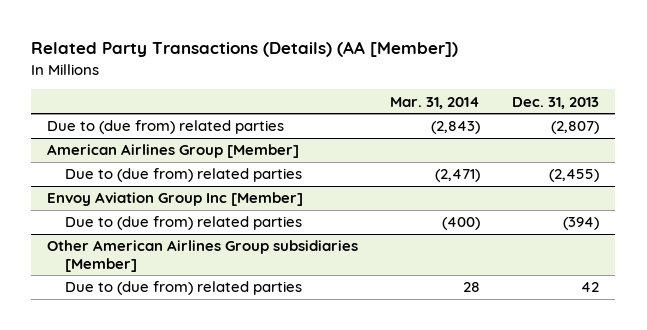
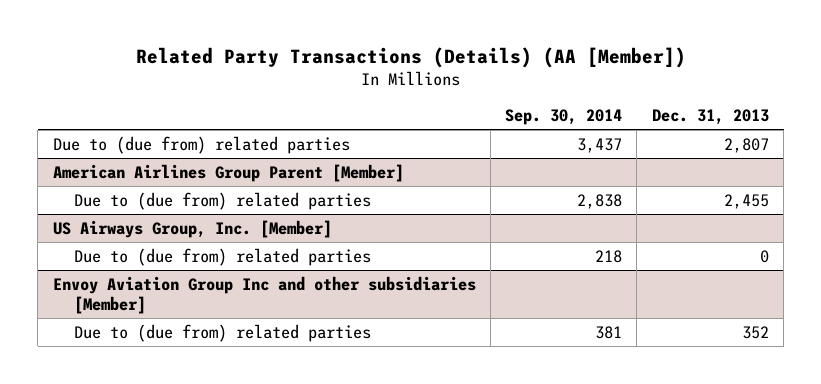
- | Mar. 31, 2014 | Dec. 31, 2013
+ | Sep. 30, 2014 | Dec. 31, 2013
- Due to (due from) related parties | (2,843) | (2,807)
- American Airlines Group [Member]
- Due to (due from) related parties | (2,471) | (2,455)
- Envoy Aviation Group Inc [Member]
- Due to (due from) related parties | (400) | (394)
- Other American Airlines Group subsidiaries [Member]
- Due to (due from) related parties | 28 | 42
+ Due to (due from) related parties | 3,437 | 2,807
+ American Airlines Group Parent [Member]
+ Due to (due from) related parties | 2,838 | 2,455
+ US Airways Group, Inc. [Member]
+ Due to (due from) related parties | 218 | 0
+ Envoy Aviation Group Inc and other subsidiaries [Member]
+ Due to (due from) related parties | 381 | 352

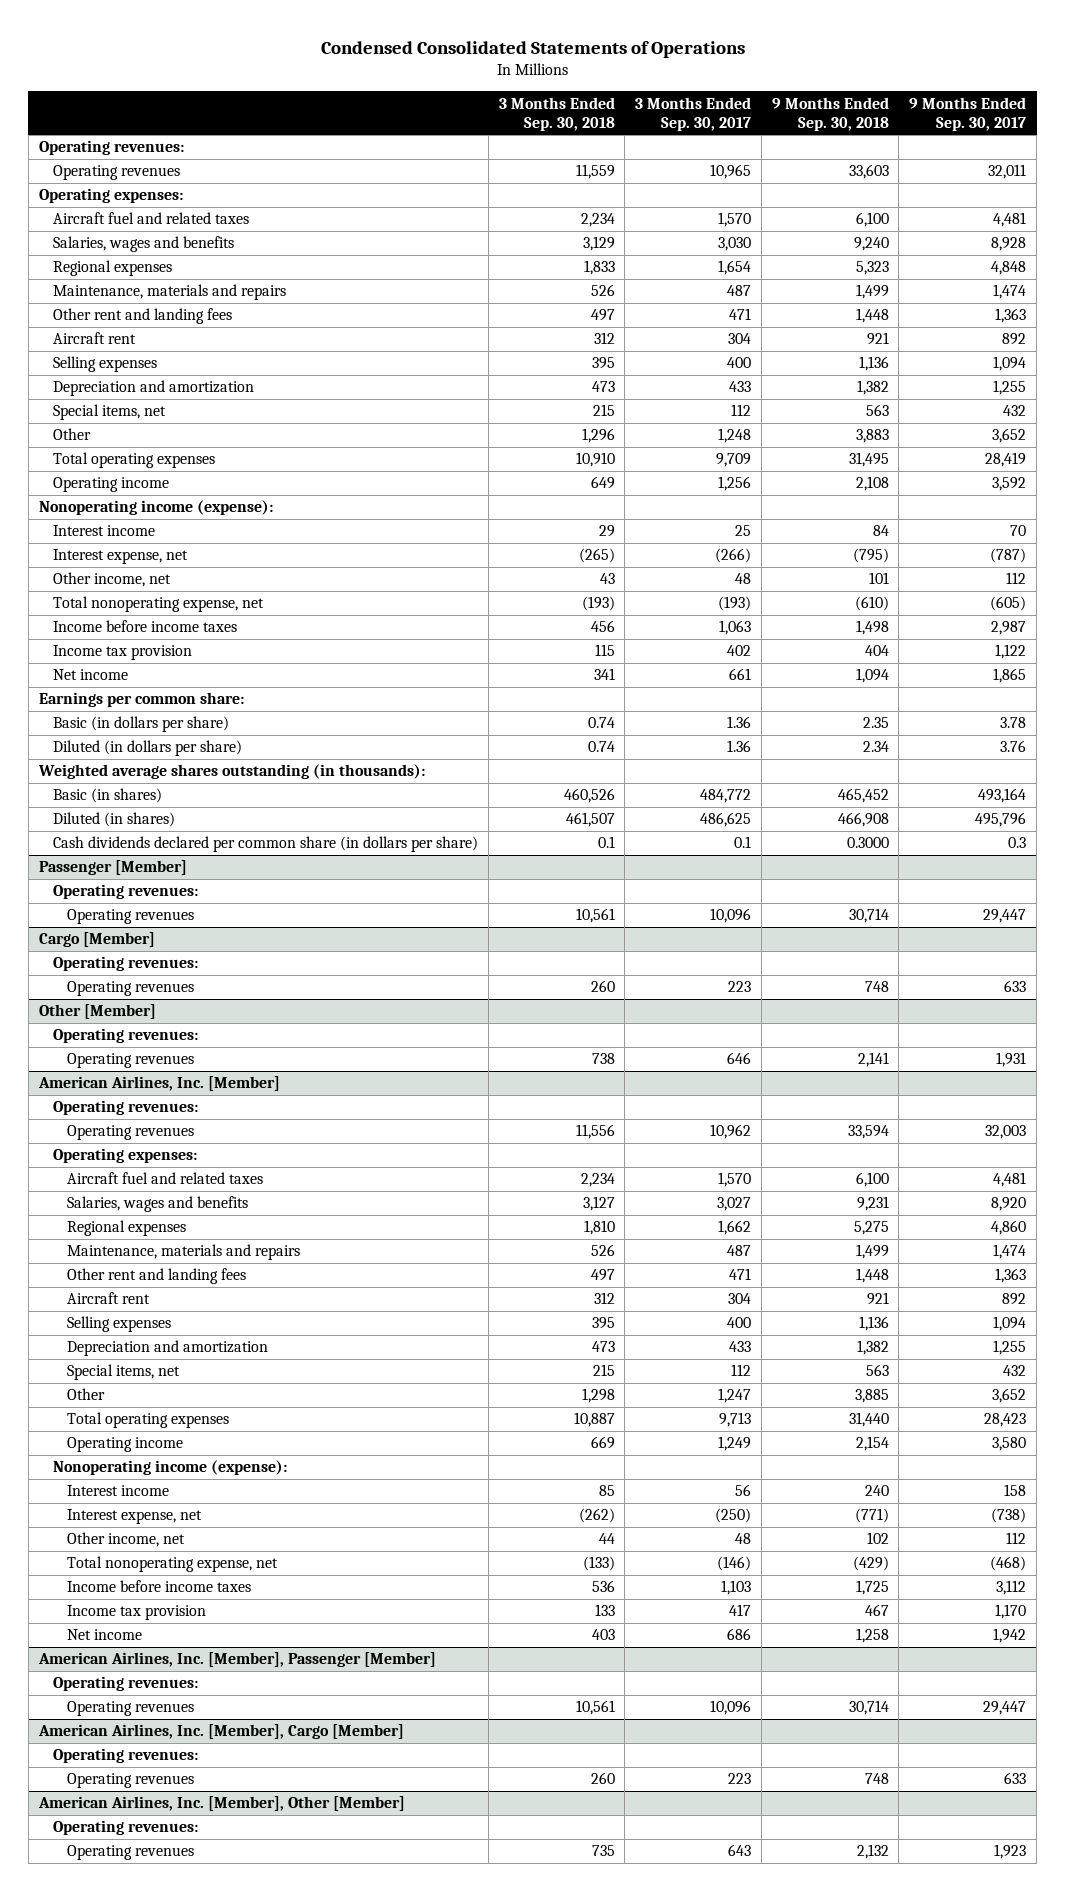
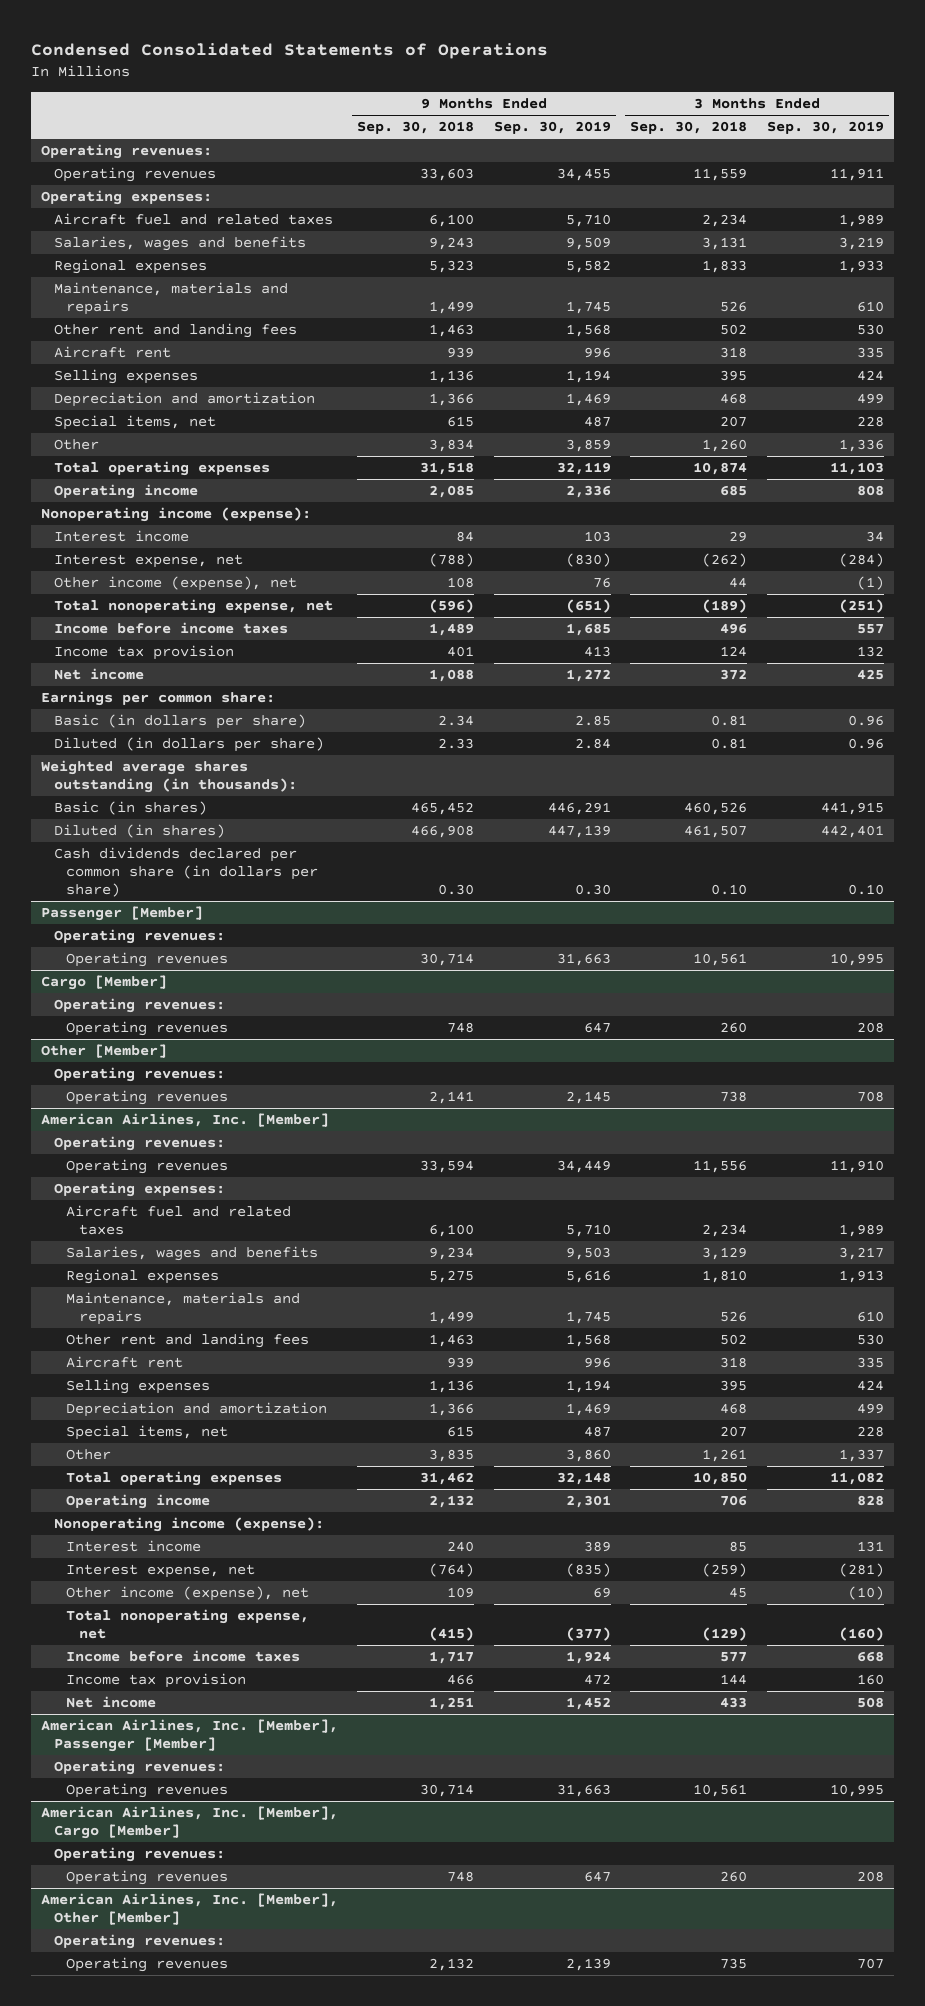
- | 3 Months Ended Sep. 30, 2018 | 3 Months Ended Sep. 30, 2017 | 9 Months Ended Sep. 30, 2018 | 9 Months Ended Sep. 30, 2017
+ | 9 Months Ended Sep. 30, 2018 | 9 Months Ended Sep. 30, 2019 | 3 Months Ended Sep. 30, 2018 | 3 Months Ended Sep. 30, 2019
- Salaries, wages and benefits | 3,129 | 3,030 | 9,240 | 8,928
+ Salaries, wages and benefits | 9,243 | 9,509 | 3,131 | 3,219
- Other rent and landing fees | 497 | 471 | 1,448 | 1,363
- Aircraft rent | 312 | 304 | 921 | 892
+ Other rent and landing fees | 1,463 | 1,568 | 502 | 530
+ Aircraft rent | 939 | 996 | 318 | 335
- Depreciation and amortization | 473 | 433 | 1,382 | 1,255
- Special items, net | 215 | 112 | 563 | 432
- Other | 1,296 | 1,248 | 3,883 | 3,652
- Total operating expenses | 10,910 | 9,709 | 31,495 | 28,419
- Operating income | 649 | 1,256 | 2,108 | 3,592
+ Depreciation and amortization | 1,366 | 1,469 | 468 | 499
+ Special items, net | 615 | 487 | 207 | 228
+ Other | 3,834 | 3,859 | 1,260 | 1,336
+ Total operating expenses | 31,518 | 32,119 | 10,874 | 11,103
+ Operating income | 2,085 | 2,336 | 685 | 808
- Interest expense, net | (265) | (266) | (795) | (787)
- Other income, net | 43 | 48 | 101 | 112
- Total nonoperating expense, net | (193) | (193) | (610) | (605)
- Income before income taxes | 456 | 1,063 | 1,498 | 2,987
- Income tax provision | 115 | 402 | 404 | 1,122
- Net income | 341 | 661 | 1,094 | 1,865
+ Interest expense, net | (788) | (830) | (262) | (284)
+ Other income (expense), net | 108 | 76 | 44 | (1)
+ Total nonoperating expense, net | (596) | (651) | (189) | (251)
+ Income before income taxes | 1,489 | 1,685 | 496 | 557
+ Income tax provision | 401 | 413 | 124 | 132
+ Net income | 1,088 | 1,272 | 372 | 425
- Basic (in dollars per share) | 0.74 | 1.36 | 2.35 | 3.78
- Diluted (in dollars per share) | 0.74 | 1.36 | 2.34 | 3.76
+ Basic (in dollars per share) | 2.34 | 2.85 | 0.81 | 0.96
+ Diluted (in dollars per share) | 2.33 | 2.84 | 0.81 | 0.96
- Cash dividends declared per common share (in dollars per share) | 0.1 | 0.1 | 0.3000 | 0.3
+ Cash dividends declared per common share (in dollars per share) | 0.30 | 0.30 | 0.10 | 0.10
@ American Airlines, Inc. [Member]
- Salaries, wages and benefits | 3,127 | 3,027 | 9,231 | 8,920
+ Salaries, wages and benefits | 9,234 | 9,503 | 3,129 | 3,217
- Other rent and landing fees | 497 | 471 | 1,448 | 1,363
- Aircraft rent | 312 | 304 | 921 | 892
+ Other rent and landing fees | 1,463 | 1,568 | 502 | 530
+ Aircraft rent | 939 | 996 | 318 | 335
- Depreciation and amortization | 473 | 433 | 1,382 | 1,255
- Special items, net | 215 | 112 | 563 | 432
- Other | 1,298 | 1,247 | 3,885 | 3,652
- Total operating expenses | 10,887 | 9,713 | 31,440 | 28,423
- Operating income | 669 | 1,249 | 2,154 | 3,580
+ Depreciation and amortization | 1,366 | 1,469 | 468 | 499
+ Special items, net | 615 | 487 | 207 | 228
+ Other | 3,835 | 3,860 | 1,261 | 1,337
+ Total operating expenses | 31,462 | 32,148 | 10,850 | 11,082
+ Operating income | 2,132 | 2,301 | 706 | 828
- Interest expense, net | (262) | (250) | (771) | (738)
- Other income, net | 44 | 48 | 102 | 112
- Total nonoperating expense, net | (133) | (146) | (429) | (468)
- Income before income taxes | 536 | 1,103 | 1,725 | 3,112
- Income tax provision | 133 | 417 | 467 | 1,170
- Net income | 403 | 686 | 1,258 | 1,942
+ Interest expense, net | (764) | (835) | (259) | (281)
+ Other income (expense), net | 109 | 69 | 45 | (10)
+ Total nonoperating expense, net | (415) | (377) | (129) | (160)
+ Income before income taxes | 1,717 | 1,924 | 577 | 668
+ Income tax provision | 466 | 472 | 144 | 160
+ Net income | 1,251 | 1,452 | 433 | 508

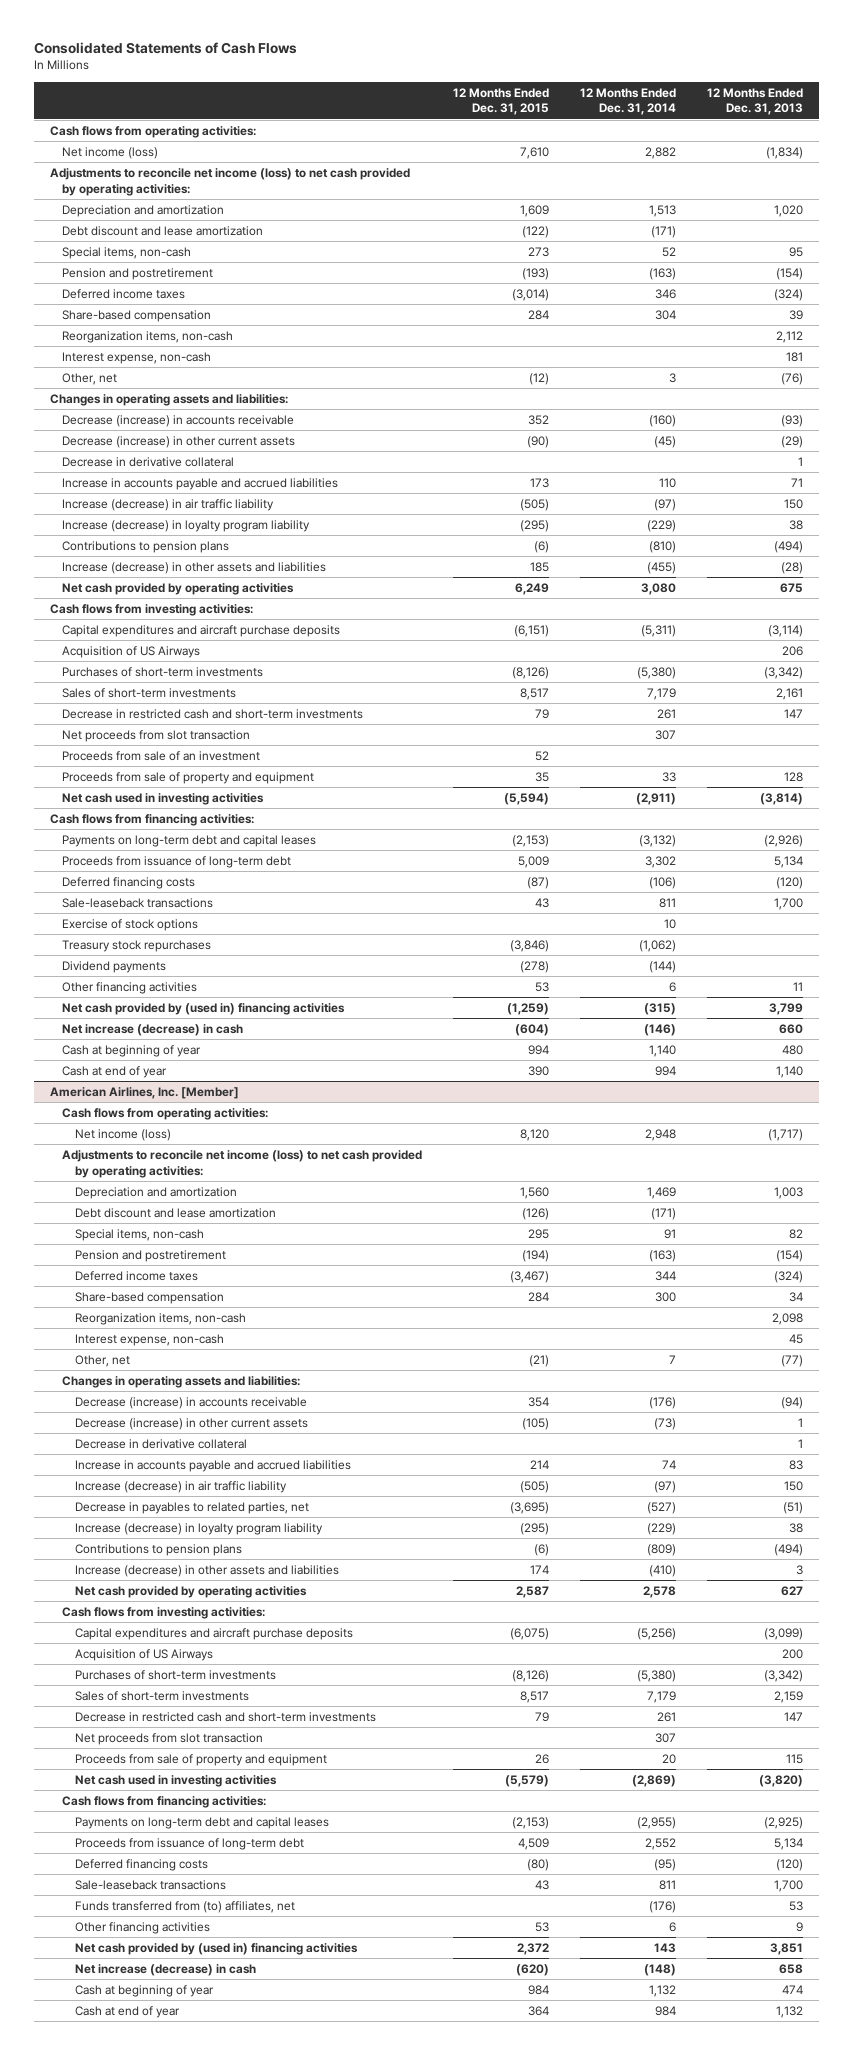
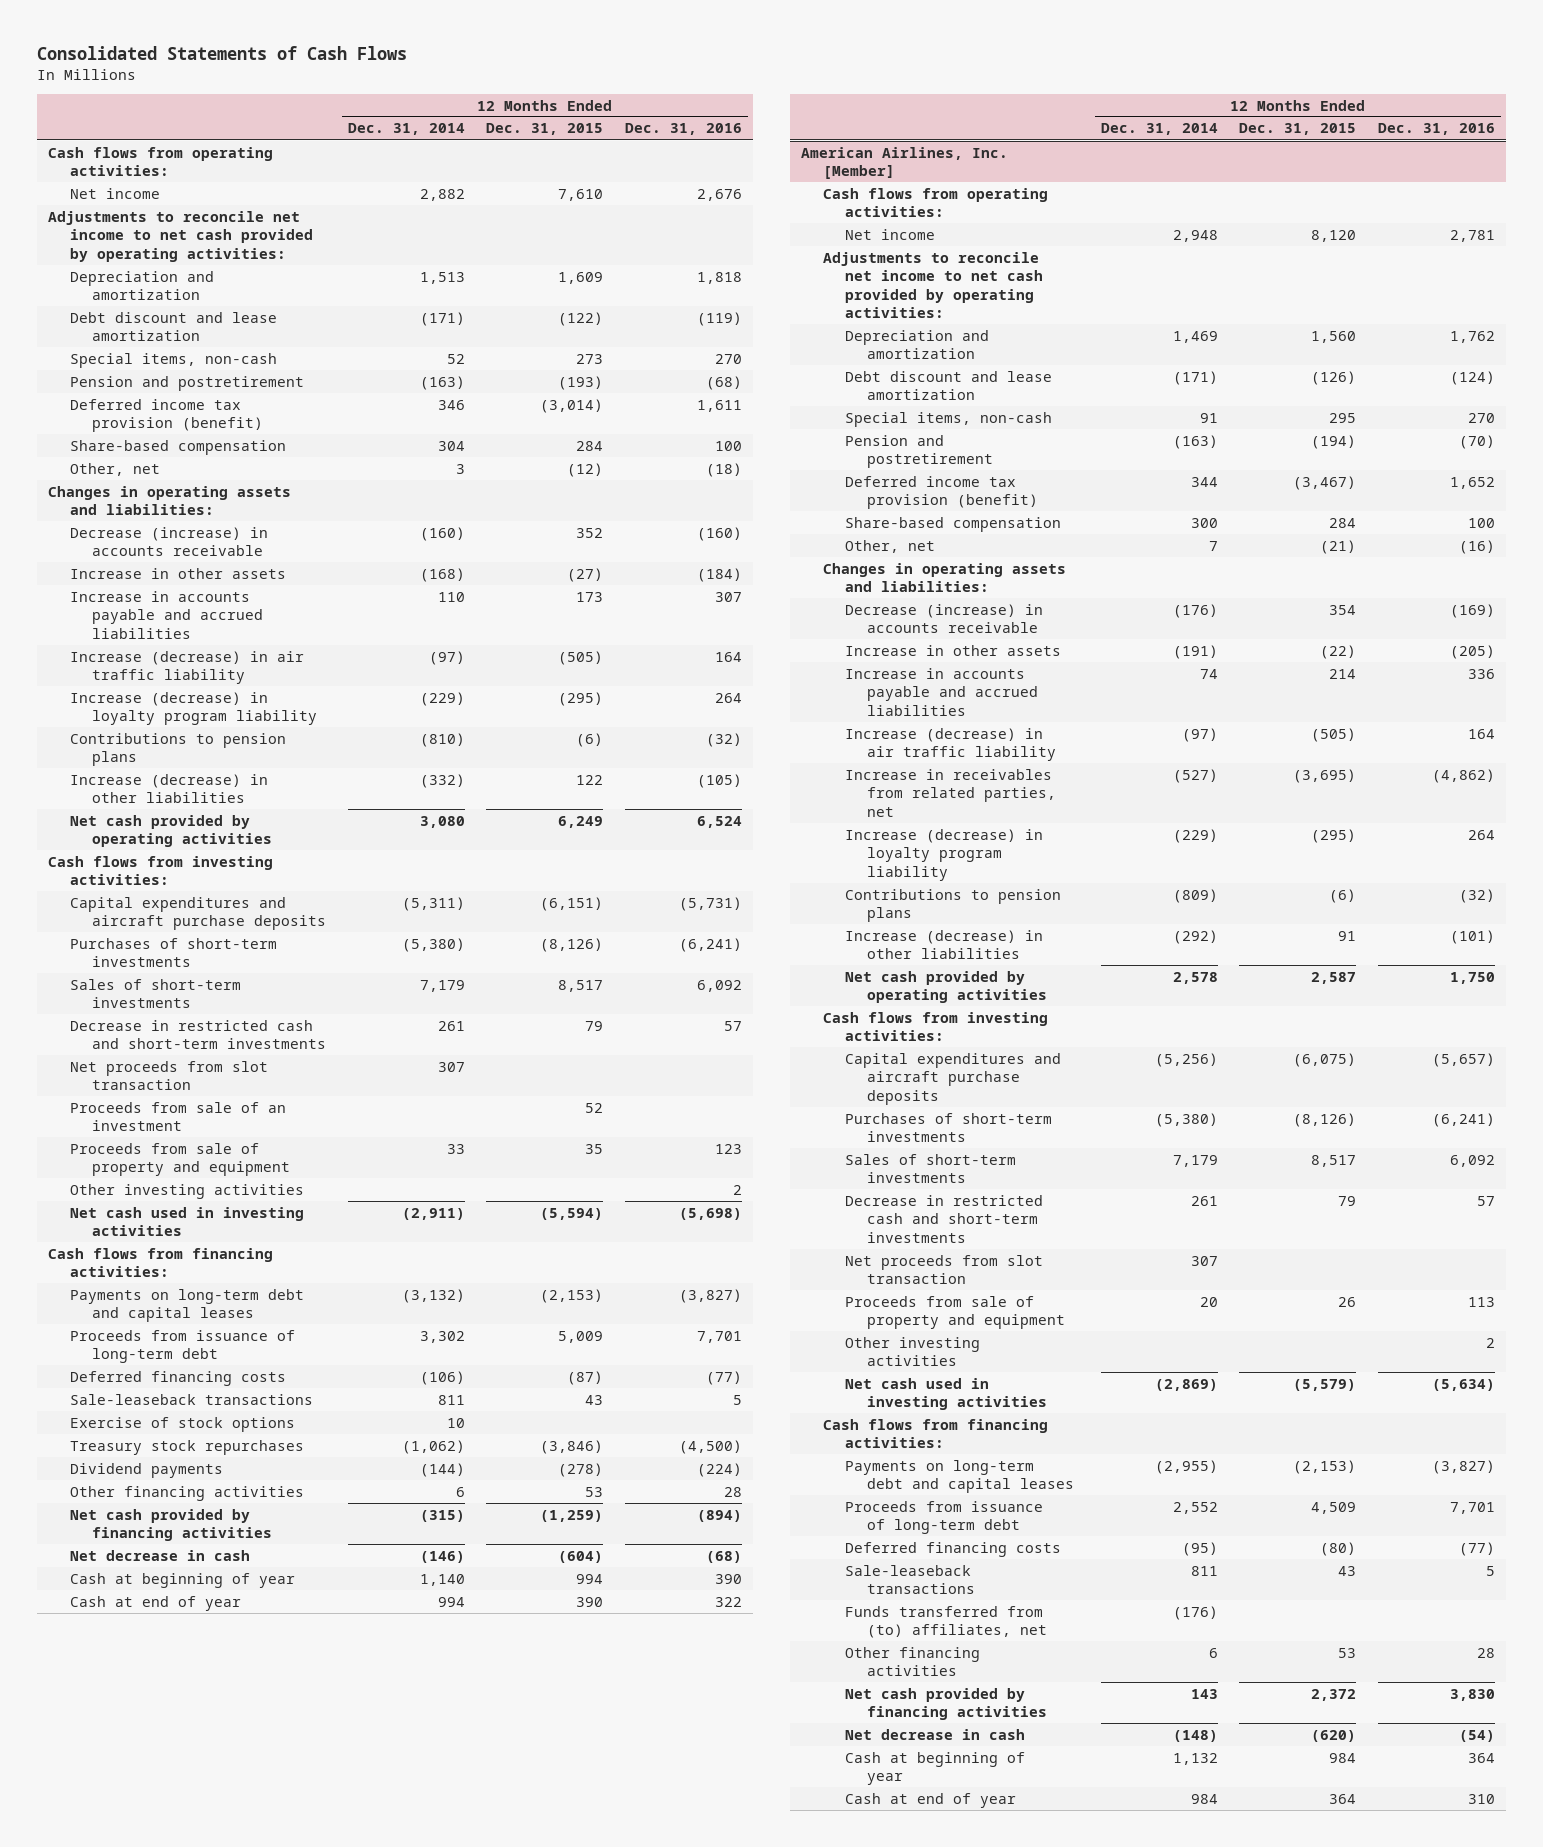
- | 12 Months Ended Dec. 31, 2015 | 12 Months Ended Dec. 31, 2014 | 12 Months Ended Dec. 31, 2013
+ | 12 Months Ended Dec. 31, 2014 | 12 Months Ended Dec. 31, 2015 | 12 Months Ended Dec. 31, 2016
- Net income (loss) | 7,610 | 2,882 | (1,834)
- Adjustments to reconcile net income (loss) to net cash provided by operating activities:
+ Net income | 2,882 | 7,610 | 2,676
+ Adjustments to reconcile net income to net cash provided by operating activities:
- Deferred income taxes | (3,014) | 346 | (324)
+ Deferred income tax provision (benefit) | 346 | (3,014) | 1,611
- Reorganization items, non-cash | | | 2,112
- Interest expense, non-cash | | | 181
- Decrease (increase) in other current assets | (90) | (45) | (29)
- Decrease in derivative collateral | | | 1
+ Increase in other assets | (168) | (27) | (184)
- Increase (decrease) in other assets and liabilities | 185 | (455) | (28)
+ Increase (decrease) in other liabilities | (332) | 122 | (105)
- Acquisition of US Airways | | | 206
+ Other investing activities | | | 2
- Net cash provided by (used in) financing activities | (1,259) | (315) | 3,799
- Net increase (decrease) in cash | (604) | (146) | 660
+ Net cash provided by financing activities | (315) | (1,259) | (894)
+ Net decrease in cash | (146) | (604) | (68)
@ American Airlines, Inc. [Member]
- Net income (loss) | 8,120 | 2,948 | (1,717)
- Adjustments to reconcile net income (loss) to net cash provided by operating activities:
+ Net income | 2,948 | 8,120 | 2,781
+ Adjustments to reconcile net income to net cash provided by operating activities:
- Deferred income taxes | (3,467) | 344 | (324)
+ Deferred income tax provision (benefit) | 344 | (3,467) | 1,652
- Reorganization items, non-cash | | | 2,098
- Interest expense, non-cash | | | 45
- Decrease (increase) in other current assets | (105) | (73) | 1
- Decrease in derivative collateral | | | 1
+ Increase in other assets | (191) | (22) | (205)
- Decrease in payables to related parties, net | (3,695) | (527) | (51)
+ Increase in receivables from related parties, net | (527) | (3,695) | (4,862)
- Increase (decrease) in other assets and liabilities | 174 | (410) | 3
+ Increase (decrease) in other liabilities | (292) | 91 | (101)
- Acquisition of US Airways | | | 200
+ Other investing activities | | | 2
- Net cash provided by (used in) financing activities | 2,372 | 143 | 3,851
- Net increase (decrease) in cash | (620) | (148) | 658
+ Net cash provided by financing activities | 143 | 2,372 | 3,830
+ Net decrease in cash | (148) | (620) | (54)

